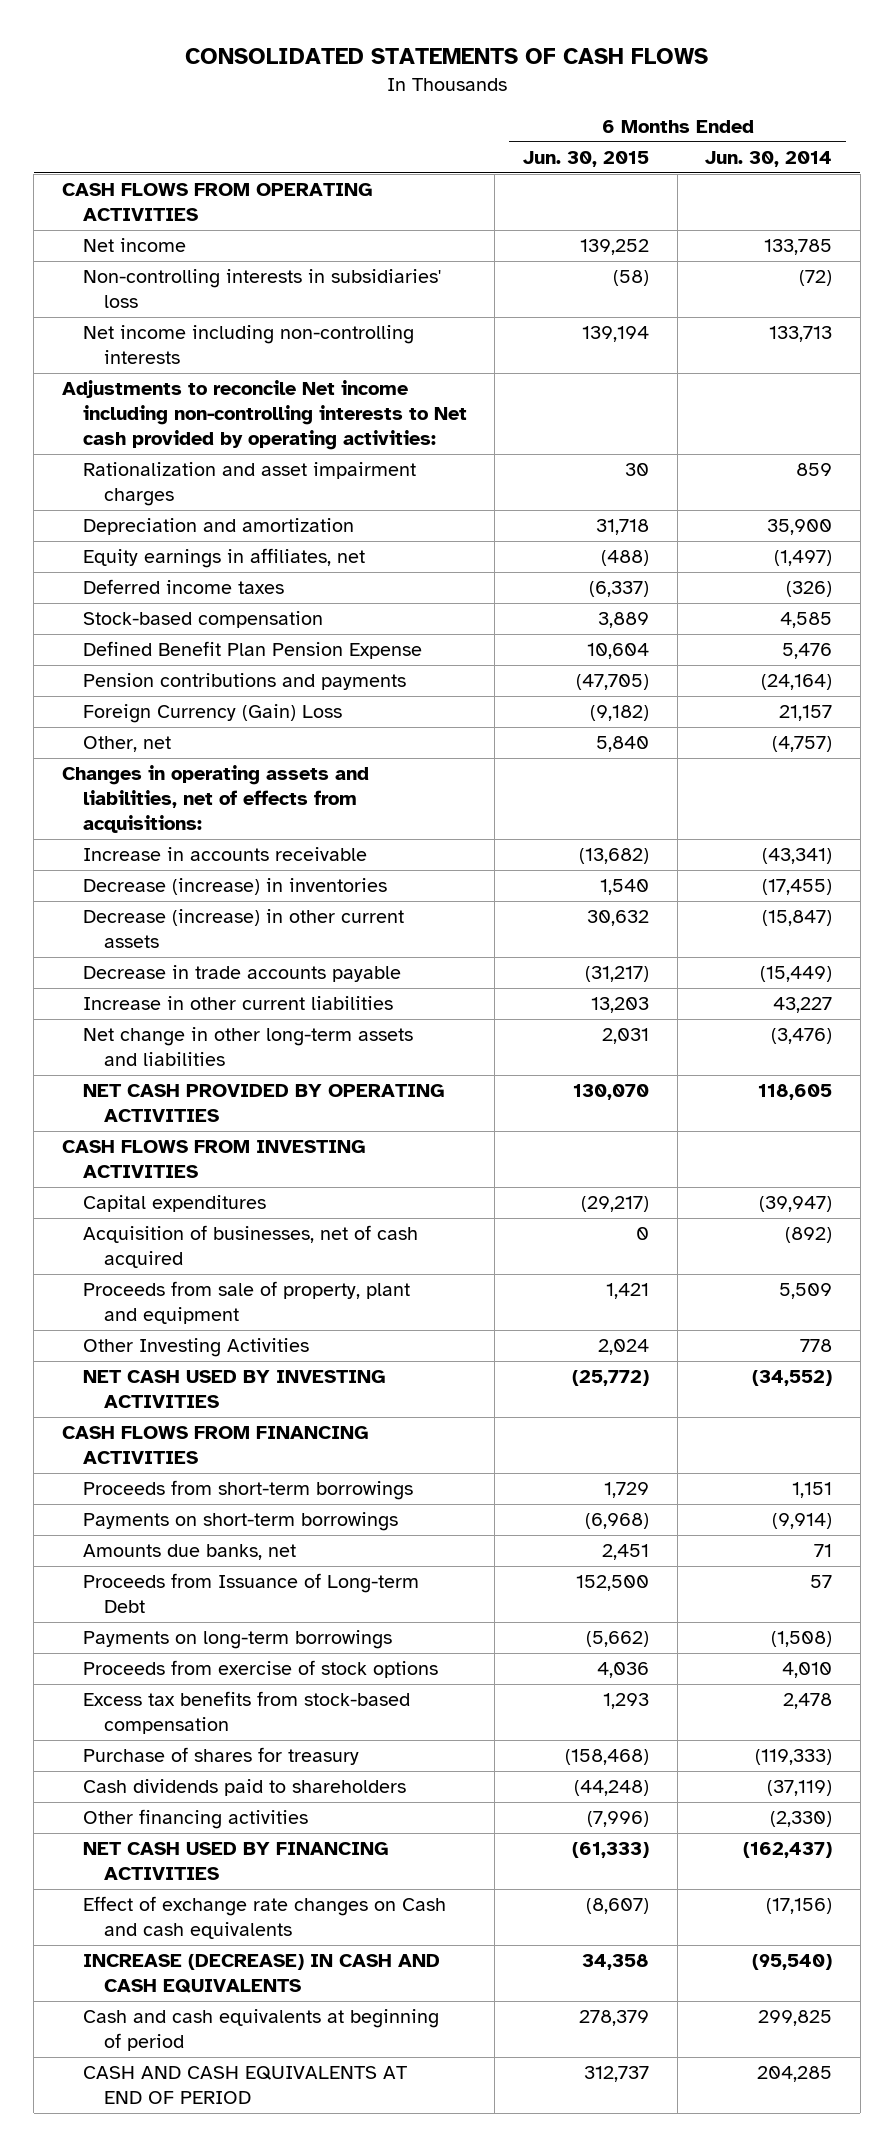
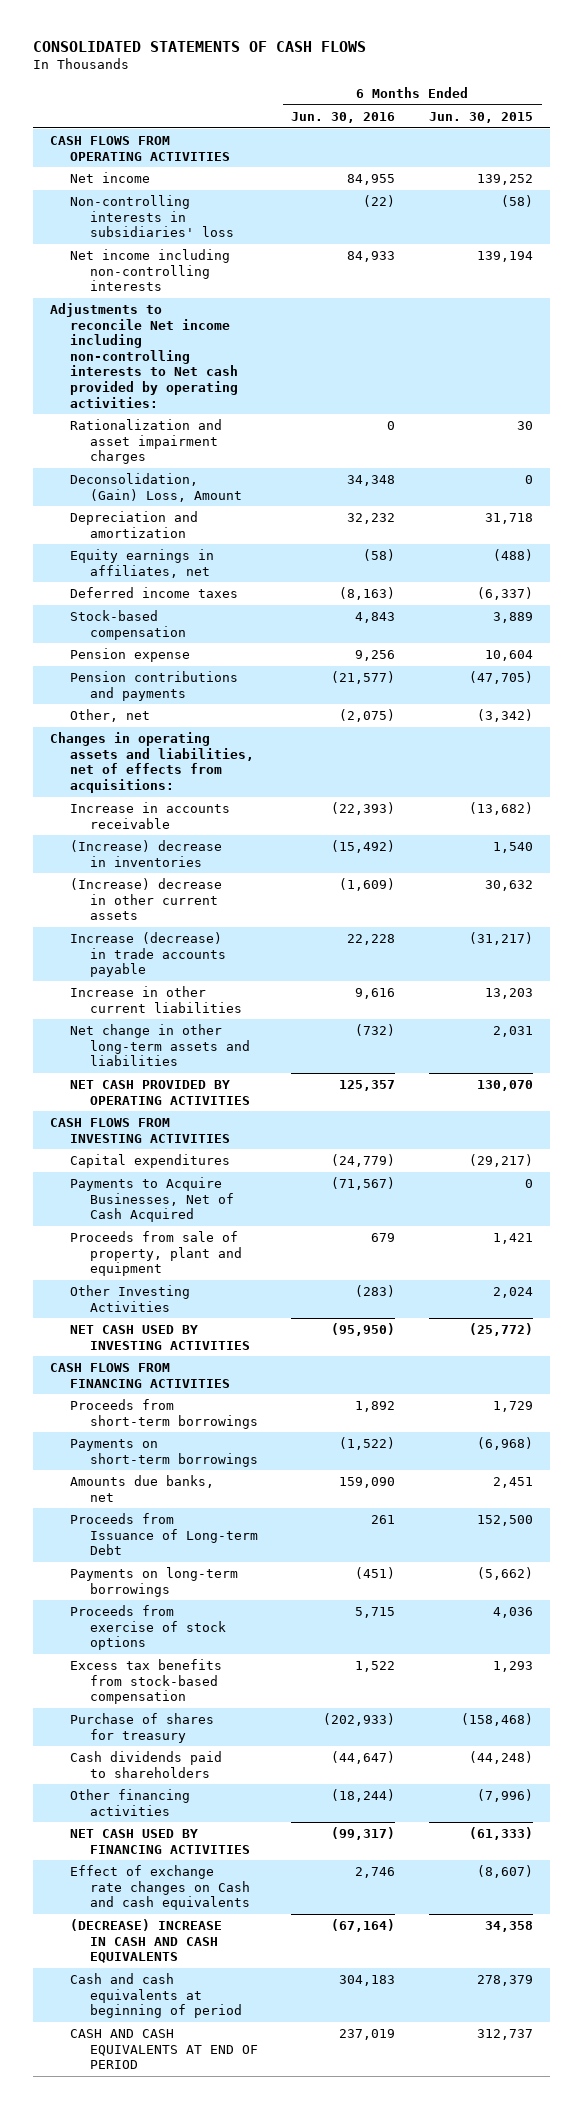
- | 6 Months Ended Jun. 30, 2015 | 6 Months Ended Jun. 30, 2014
+ | 6 Months Ended Jun. 30, 2016 | 6 Months Ended Jun. 30, 2015
+ Deconsolidation, (Gain) Loss, Amount | 34,348 | 0
- Defined Benefit Plan Pension Expense | 10,604 | 5,476
+ Pension expense | 9,256 | 10,604
- Foreign Currency (Gain) Loss | (9,182) | 21,157
- Other, net | 5,840 | (4,757)
+ Other, net | (2,075) | (3,342)
- Decrease (increase) in inventories | 1,540 | (17,455)
- Decrease (increase) in other current assets | 30,632 | (15,847)
- Decrease in trade accounts payable | (31,217) | (15,449)
+ (Increase) decrease in inventories | (15,492) | 1,540
+ (Increase) decrease in other current assets | (1,609) | 30,632
+ Increase (decrease) in trade accounts payable | 22,228 | (31,217)
- Acquisition of businesses, net of cash acquired | 0 | (892)
+ Payments to Acquire Businesses, Net of Cash Acquired | (71,567) | 0
- INCREASE (DECREASE) IN CASH AND CASH EQUIVALENTS | 34,358 | (95,540)
+ (DECREASE) INCREASE IN CASH AND CASH EQUIVALENTS | (67,164) | 34,358

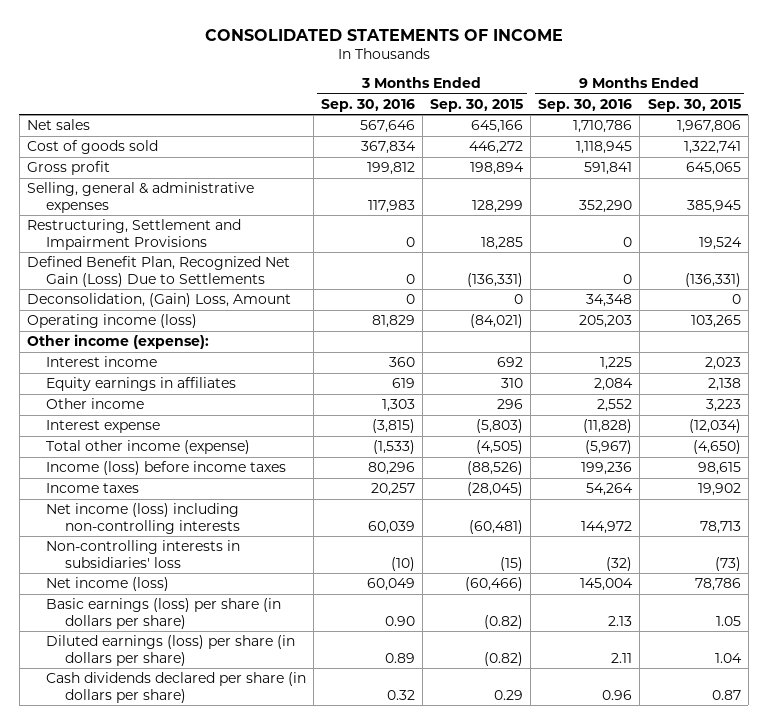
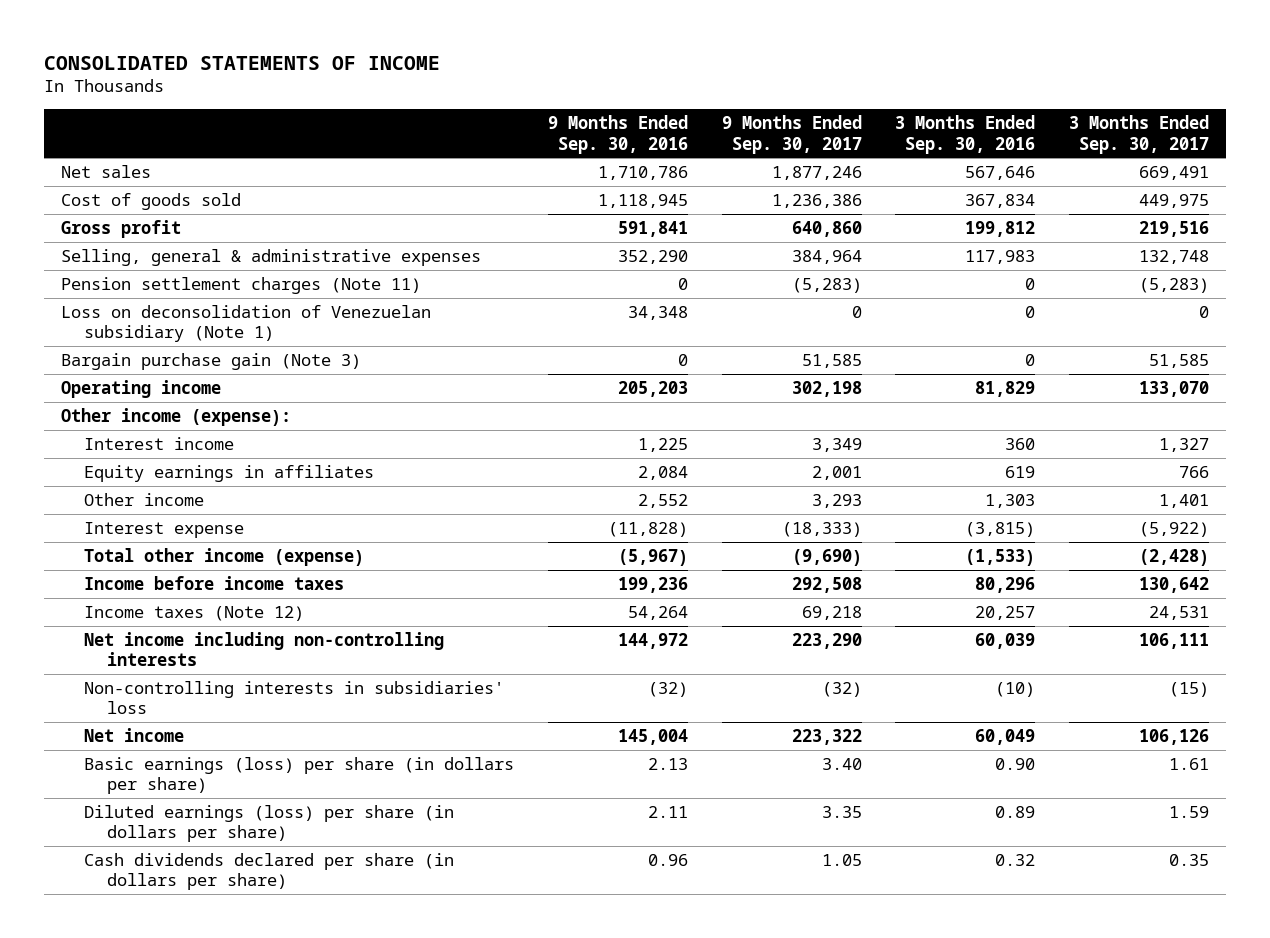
- | 3 Months Ended Sep. 30, 2016 | 3 Months Ended Sep. 30, 2015 | 9 Months Ended Sep. 30, 2016 | 9 Months Ended Sep. 30, 2015
+ | 9 Months Ended Sep. 30, 2016 | 9 Months Ended Sep. 30, 2017 | 3 Months Ended Sep. 30, 2016 | 3 Months Ended Sep. 30, 2017
- Restructuring, Settlement and Impairment Provisions | 0 | 18,285 | 0 | 19,524
- Defined Benefit Plan, Recognized Net Gain (Loss) Due to Settlements | 0 | (136,331) | 0 | (136,331)
- Deconsolidation, (Gain) Loss, Amount | 0 | 0 | 34,348 | 0
- Operating income (loss) | 81,829 | (84,021) | 205,203 | 103,265
+ Pension settlement charges (Note 11) | 0 | (5,283) | 0 | (5,283)
+ Loss on deconsolidation of Venezuelan subsidiary (Note 1) | 34,348 | 0 | 0 | 0
+ Bargain purchase gain (Note 3) | 0 | 51,585 | 0 | 51,585
+ Operating income | 205,203 | 302,198 | 81,829 | 133,070
- Income (loss) before income taxes | 80,296 | (88,526) | 199,236 | 98,615
- Income taxes | 20,257 | (28,045) | 54,264 | 19,902
- Net income (loss) including non-controlling interests | 60,039 | (60,481) | 144,972 | 78,713
+ Income before income taxes | 199,236 | 292,508 | 80,296 | 130,642
+ Income taxes (Note 12) | 54,264 | 69,218 | 20,257 | 24,531
+ Net income including non-controlling interests | 144,972 | 223,290 | 60,039 | 106,111
- Net income (loss) | 60,049 | (60,466) | 145,004 | 78,786
+ Net income | 145,004 | 223,322 | 60,049 | 106,126

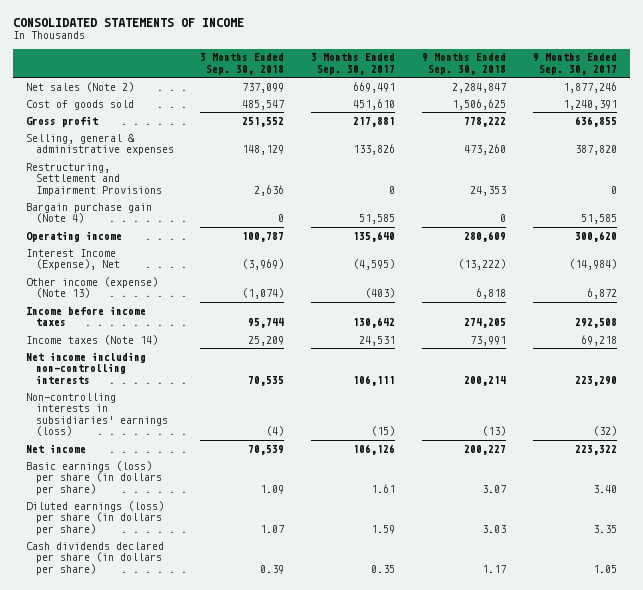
- | 9 Months Ended Sep. 30, 2016 | 9 Months Ended Sep. 30, 2017 | 3 Months Ended Sep. 30, 2016 | 3 Months Ended Sep. 30, 2017
+ | 3 Months Ended Sep. 30, 2018 | 3 Months Ended Sep. 30, 2017 | 9 Months Ended Sep. 30, 2018 | 9 Months Ended Sep. 30, 2017
- Net sales | 1,710,786 | 1,877,246 | 567,646 | 669,491
- Cost of goods sold | 1,118,945 | 1,236,386 | 367,834 | 449,975
- Gross profit | 591,841 | 640,860 | 199,812 | 219,516
- Selling, general & administrative expenses | 352,290 | 384,964 | 117,983 | 132,748
- Pension settlement charges (Note 11) | 0 | (5,283) | 0 | (5,283)
- Loss on deconsolidation of Venezuelan subsidiary (Note 1) | 34,348 | 0 | 0 | 0
- Bargain purchase gain (Note 3) | 0 | 51,585 | 0 | 51,585
- Operating income | 205,203 | 302,198 | 81,829 | 133,070
- Other income (expense):
- Interest income | 1,225 | 3,349 | 360 | 1,327
- Equity earnings in affiliates | 2,084 | 2,001 | 619 | 766
- Other income | 2,552 | 3,293 | 1,303 | 1,401
- Interest expense | (11,828) | (18,333) | (3,815) | (5,922)
- Total other income (expense) | (5,967) | (9,690) | (1,533) | (2,428)
+ Net sales (Note 2) | 737,099 | 669,491 | 2,284,847 | 1,877,246
+ Cost of goods sold | 485,547 | 451,610 | 1,506,625 | 1,240,391
+ Gross profit | 251,552 | 217,881 | 778,222 | 636,855
+ Selling, general & administrative expenses | 148,129 | 133,826 | 473,260 | 387,820
+ Restructuring, Settlement and Impairment Provisions | 2,636 | 0 | 24,353 | 0
+ Bargain purchase gain (Note 4) | 0 | 51,585 | 0 | 51,585
+ Operating income | 100,787 | 135,640 | 280,609 | 300,620
+ Interest Income (Expense), Net | (3,969) | (4,595) | (13,222) | (14,984)
+ Other income (expense) (Note 13) | (1,074) | (403) | 6,818 | 6,872
- Income taxes (Note 12) | 54,264 | 69,218 | 20,257 | 24,531
+ Income taxes (Note 14) | 25,209 | 24,531 | 73,991 | 69,218
- Non-controlling interests in subsidiaries' loss | (32) | (32) | (10) | (15)
+ Non-controlling interests in subsidiaries' earnings (loss) | (4) | (15) | (13) | (32)

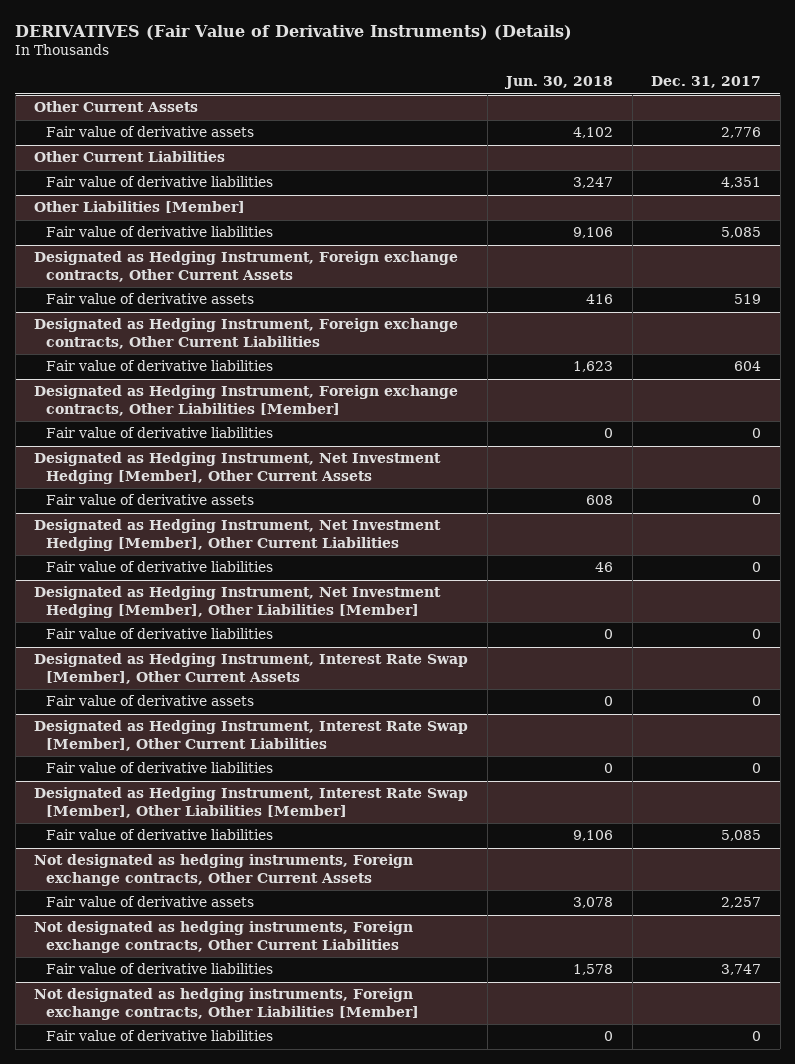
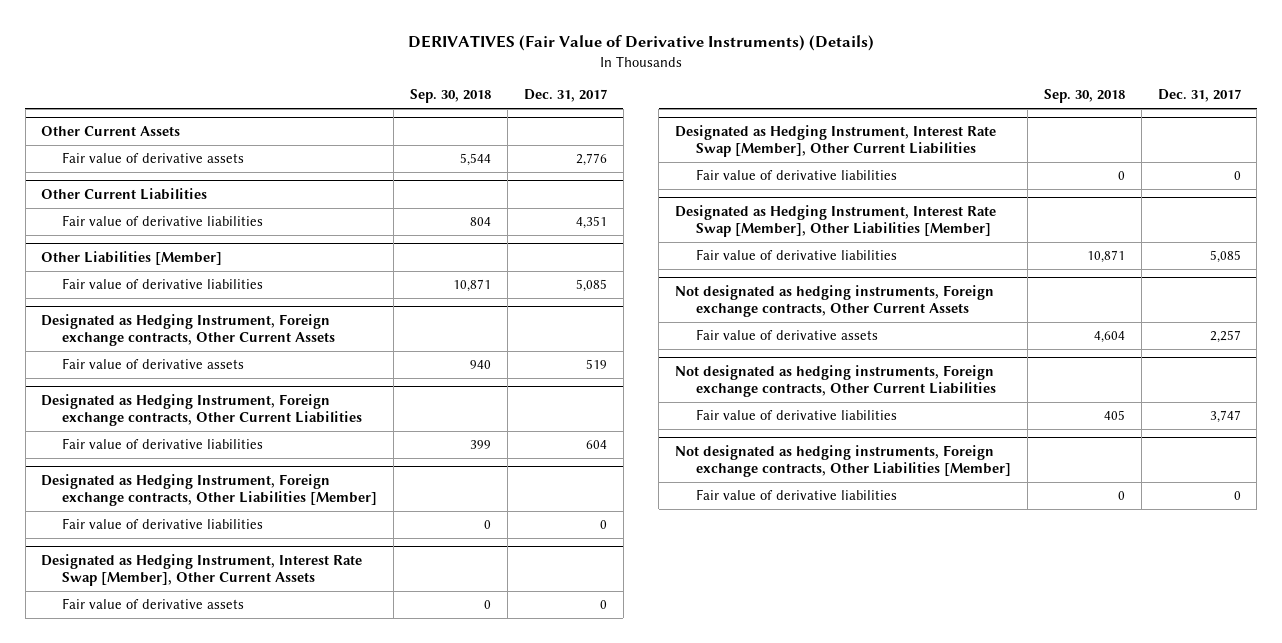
- | Jun. 30, 2018 | Dec. 31, 2017
+ | Sep. 30, 2018 | Dec. 31, 2017
- Designated as Hedging Instrument, Net Investment Hedging [Member], Other Current Assets
- Fair value of derivative assets | 608 | 0
- Designated as Hedging Instrument, Net Investment Hedging [Member], Other Current Liabilities
- Fair value of derivative liabilities | 46 | 0
- Designated as Hedging Instrument, Net Investment Hedging [Member], Other Liabilities [Member]
- Fair value of derivative liabilities | 0 | 0

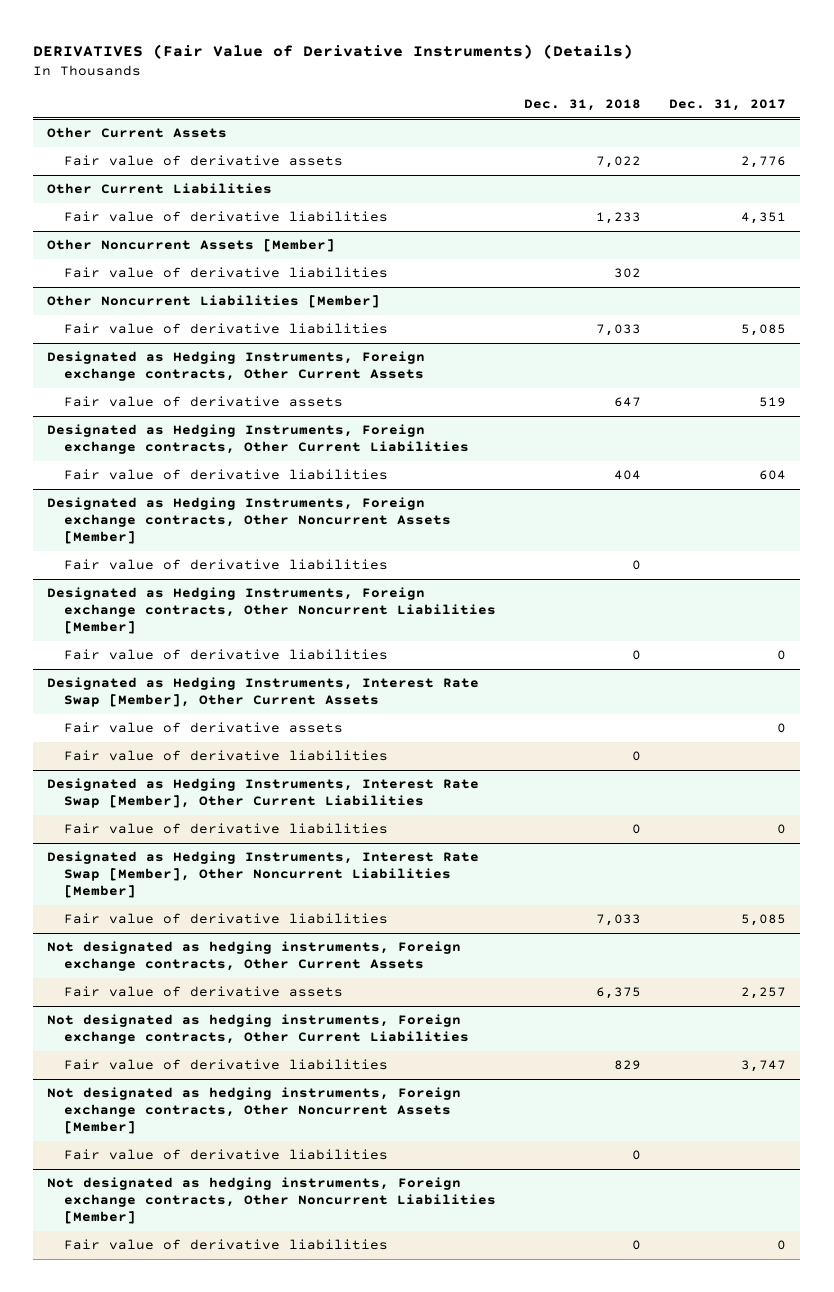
- | Sep. 30, 2018 | Dec. 31, 2017
+ | Dec. 31, 2018 | Dec. 31, 2017
- Other Liabilities [Member]
+ Other Noncurrent Assets [Member]
+ Fair value of derivative liabilities | 302 |
+ Other Noncurrent Liabilities [Member]
- Designated as Hedging Instrument, Foreign exchange contracts, Other Current Assets
+ Designated as Hedging Instruments, Foreign exchange contracts, Other Current Assets
- Designated as Hedging Instrument, Foreign exchange contracts, Other Current Liabilities
+ Designated as Hedging Instruments, Foreign exchange contracts, Other Current Liabilities
- Designated as Hedging Instrument, Foreign exchange contracts, Other Liabilities [Member]
+ Designated as Hedging Instruments, Foreign exchange contracts, Other Noncurrent Assets [Member]
+ Fair value of derivative liabilities | 0 |
+ Designated as Hedging Instruments, Foreign exchange contracts, Other Noncurrent Liabilities [Member]
- Designated as Hedging Instrument, Interest Rate Swap [Member], Other Current Assets
+ Designated as Hedging Instruments, Interest Rate Swap [Member], Other Current Assets
- Designated as Hedging Instrument, Interest Rate Swap [Member], Other Current Liabilities
+ Fair value of derivative liabilities | 0 |
+ Designated as Hedging Instruments, Interest Rate Swap [Member], Other Current Liabilities
- Designated as Hedging Instrument, Interest Rate Swap [Member], Other Liabilities [Member]
+ Designated as Hedging Instruments, Interest Rate Swap [Member], Other Noncurrent Liabilities [Member]
- Not designated as hedging instruments, Foreign exchange contracts, Other Liabilities [Member]
+ Not designated as hedging instruments, Foreign exchange contracts, Other Noncurrent Assets [Member]
+ Fair value of derivative liabilities | 0 |
+ Not designated as hedging instruments, Foreign exchange contracts, Other Noncurrent Liabilities [Member]

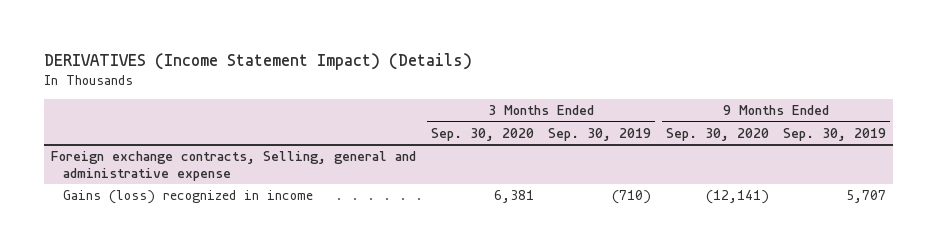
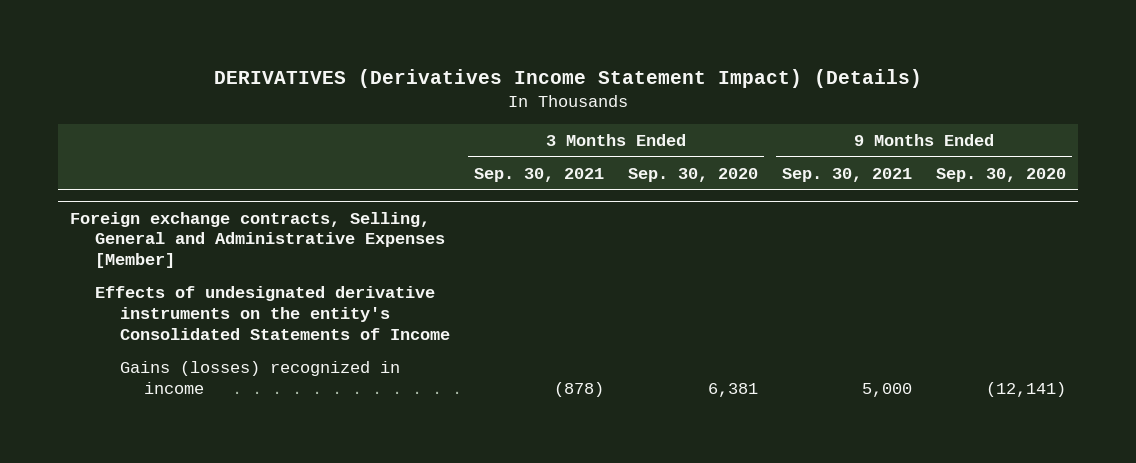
- DERIVATIVES (Income Statement Impact) (Details)
+ DERIVATIVES (Derivatives Income Statement Impact) (Details)
- | 3 Months Ended Sep. 30, 2020 | 3 Months Ended Sep. 30, 2019 | 9 Months Ended Sep. 30, 2020 | 9 Months Ended Sep. 30, 2019
+ | 3 Months Ended Sep. 30, 2021 | 3 Months Ended Sep. 30, 2020 | 9 Months Ended Sep. 30, 2021 | 9 Months Ended Sep. 30, 2020
- Foreign exchange contracts, Selling, general and administrative expense
- Gains (loss) recognized in income | 6,381 | (710) | (12,141) | 5,707
+ Foreign exchange contracts, Selling, General and Administrative Expenses [Member]
+ Effects of undesignated derivative instruments on the entity's Consolidated Statements of Income
+ Gains (losses) recognized in income | (878) | 6,381 | 5,000 | (12,141)

